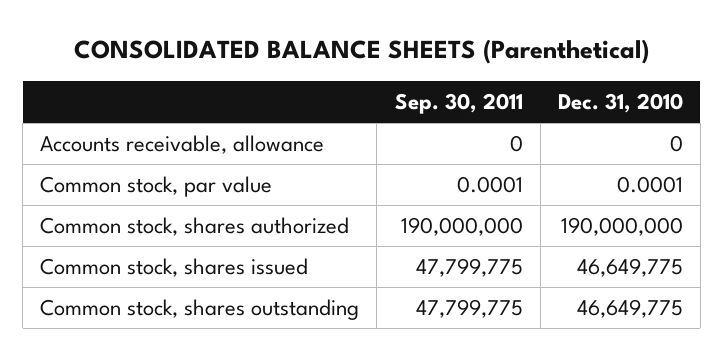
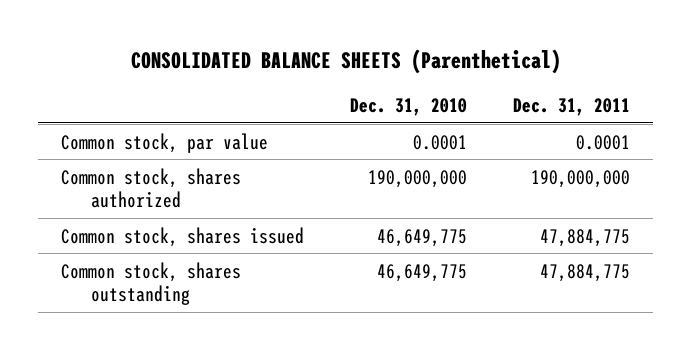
- | Sep. 30, 2011 | Dec. 31, 2010
+ | Dec. 31, 2010 | Dec. 31, 2011
- Accounts receivable, allowance | 0 | 0

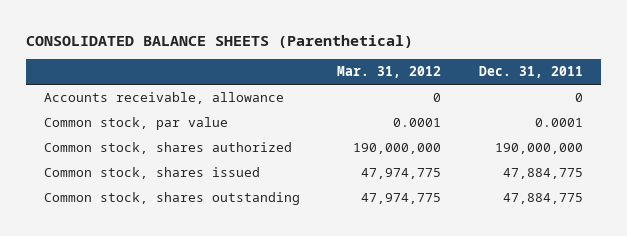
- | Dec. 31, 2010 | Dec. 31, 2011
+ | Mar. 31, 2012 | Dec. 31, 2011
+ Accounts receivable, allowance | 0 | 0

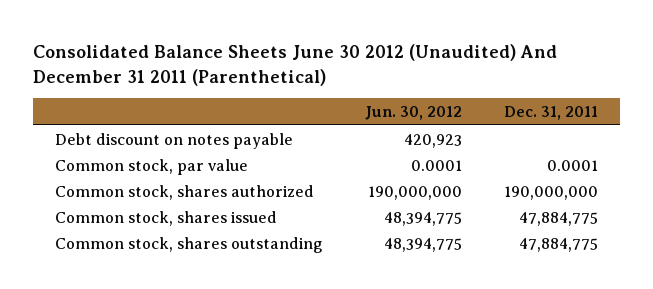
- CONSOLIDATED BALANCE SHEETS (Parenthetical)
+ Consolidated Balance Sheets June 30 2012 (Unaudited) And December 31 2011 (Parenthetical)
- | Mar. 31, 2012 | Dec. 31, 2011
+ | Jun. 30, 2012 | Dec. 31, 2011
- Accounts receivable, allowance | 0 | 0
+ Debt discount on notes payable | 420,923 |

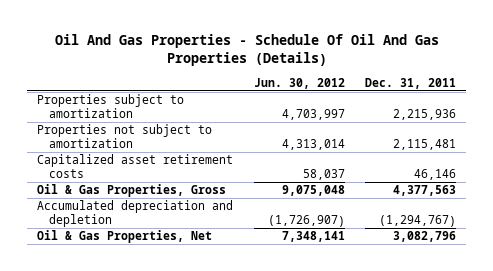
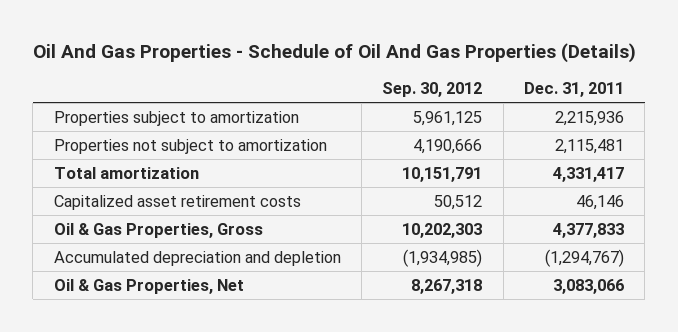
- Oil And Gas Properties - Schedule Of Oil And Gas Properties (Details)
+ Oil And Gas Properties - Schedule of Oil And Gas Properties (Details)
- | Jun. 30, 2012 | Dec. 31, 2011
+ | Sep. 30, 2012 | Dec. 31, 2011
+ Total amortization | 10,151,791 | 4,331,417
- Oil & Gas Properties, Gross | 9,075,048 | 4,377,563
+ Oil & Gas Properties, Gross | 10,202,303 | 4,377,833
- Oil & Gas Properties, Net | 7,348,141 | 3,082,796
+ Oil & Gas Properties, Net | 8,267,318 | 3,083,066

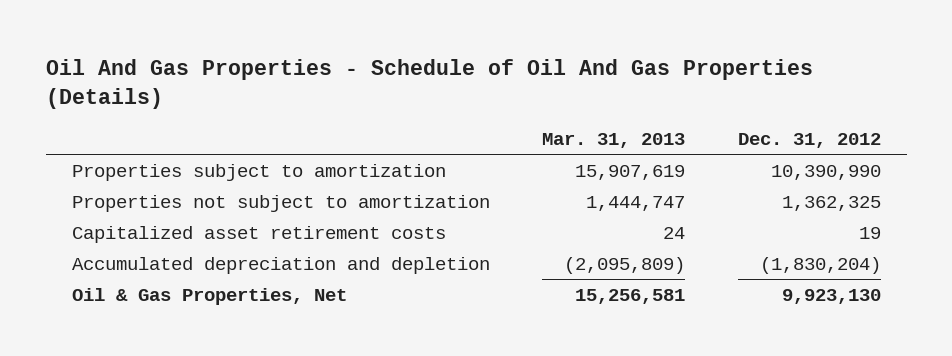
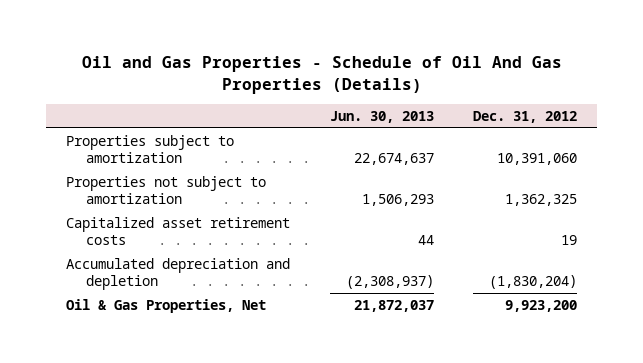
- Oil And Gas Properties - Schedule of Oil And Gas Properties (Details)
+ Oil and Gas Properties - Schedule of Oil And Gas Properties (Details)
- | Mar. 31, 2013 | Dec. 31, 2012
+ | Jun. 30, 2013 | Dec. 31, 2012
- Properties subject to amortization | 15,907,619 | 10,390,990
+ Properties subject to amortization | 22,674,637 | 10,391,060
- Oil & Gas Properties, Net | 15,256,581 | 9,923,130
+ Oil & Gas Properties, Net | 21,872,037 | 9,923,200

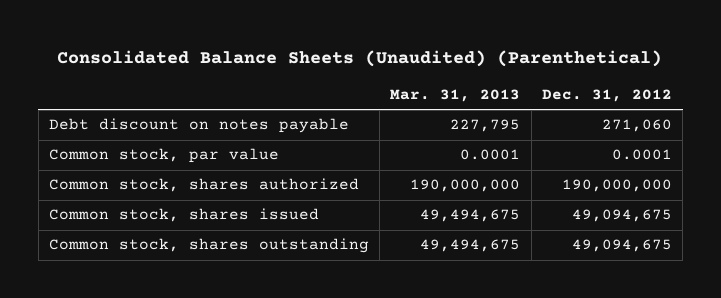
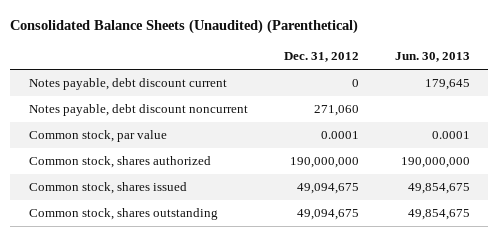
- | Mar. 31, 2013 | Dec. 31, 2012
+ | Dec. 31, 2012 | Jun. 30, 2013
- Debt discount on notes payable | 227,795 | 271,060
+ Notes payable, debt discount current | 0 | 179,645
+ Notes payable, debt discount noncurrent | 271,060 |

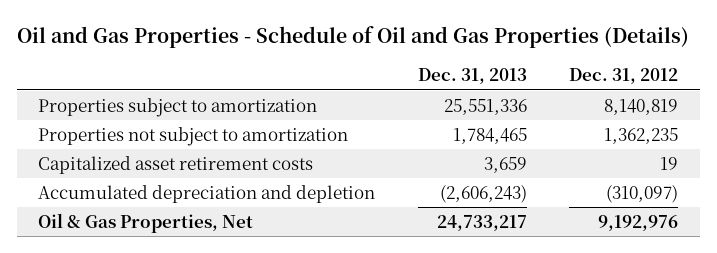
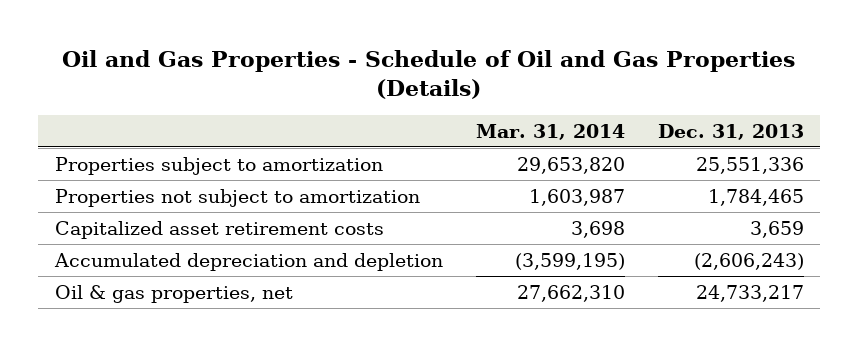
- | Dec. 31, 2013 | Dec. 31, 2012
+ | Mar. 31, 2014 | Dec. 31, 2013
- Oil & Gas Properties, Net | 24,733,217 | 9,192,976
+ Oil & gas properties, net | 27,662,310 | 24,733,217

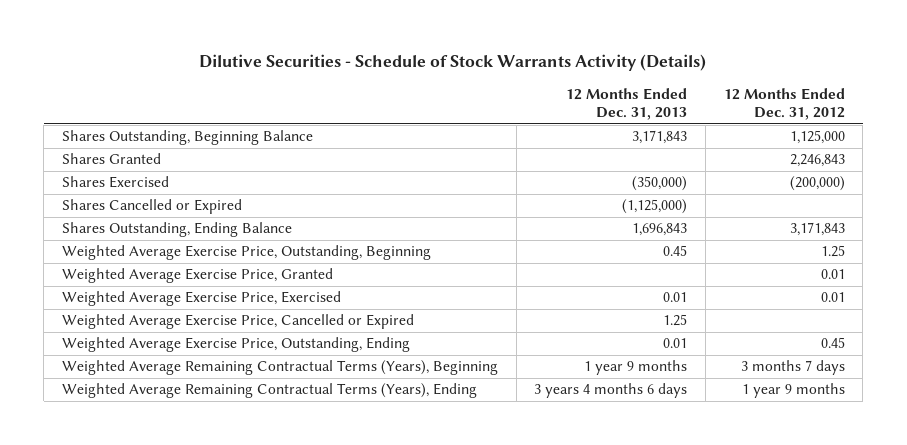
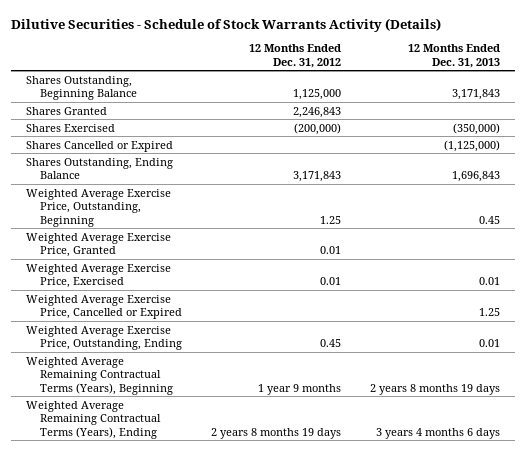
- | 12 Months Ended Dec. 31, 2013 | 12 Months Ended Dec. 31, 2012
+ | 12 Months Ended Dec. 31, 2012 | 12 Months Ended Dec. 31, 2013
- Weighted Average Remaining Contractual Terms (Years), Beginning | 1 year 9 months | 3 months 7 days
- Weighted Average Remaining Contractual Terms (Years), Ending | 3 years 4 months 6 days | 1 year 9 months
+ Weighted Average Remaining Contractual Terms (Years), Beginning | 1 year 9 months | 2 years 8 months 19 days
+ Weighted Average Remaining Contractual Terms (Years), Ending | 2 years 8 months 19 days | 3 years 4 months 6 days

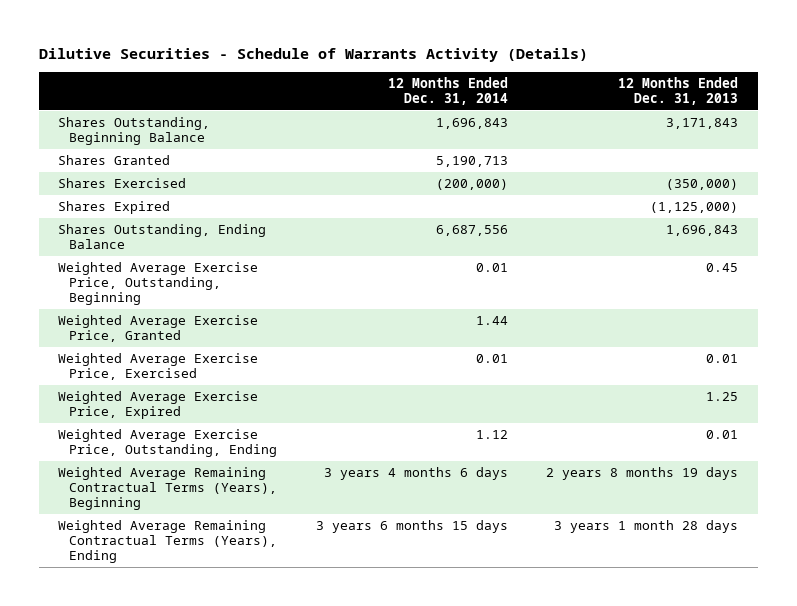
- Dilutive Securities - Schedule of Stock Warrants Activity (Details)
+ Dilutive Securities - Schedule of Warrants Activity (Details)
- | 12 Months Ended Dec. 31, 2012 | 12 Months Ended Dec. 31, 2013
+ | 12 Months Ended Dec. 31, 2014 | 12 Months Ended Dec. 31, 2013
- Shares Cancelled or Expired | | (1,125,000)
+ Shares Expired | | (1,125,000)
- Weighted Average Exercise Price, Cancelled or Expired | | 1.25
+ Weighted Average Exercise Price, Expired | | 1.25
- Weighted Average Remaining Contractual Terms (Years), Ending | 2 years 8 months 19 days | 3 years 4 months 6 days
+ Weighted Average Remaining Contractual Terms (Years), Ending | 3 years 6 months 15 days | 3 years 1 month 28 days

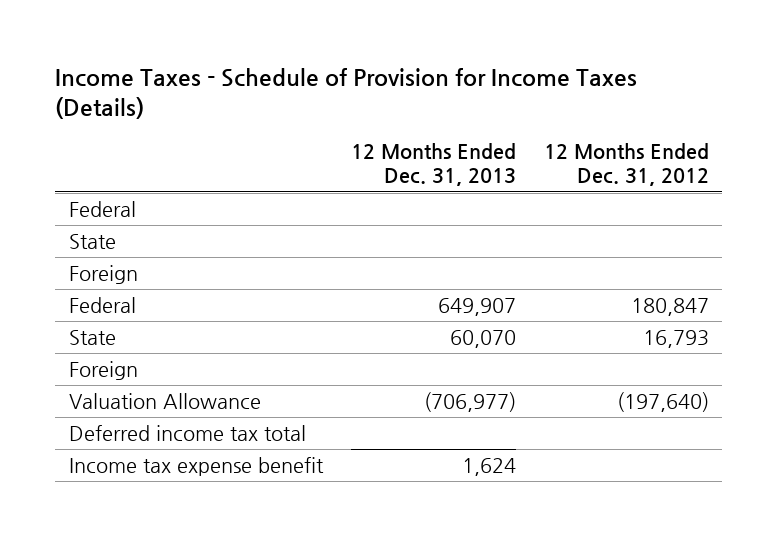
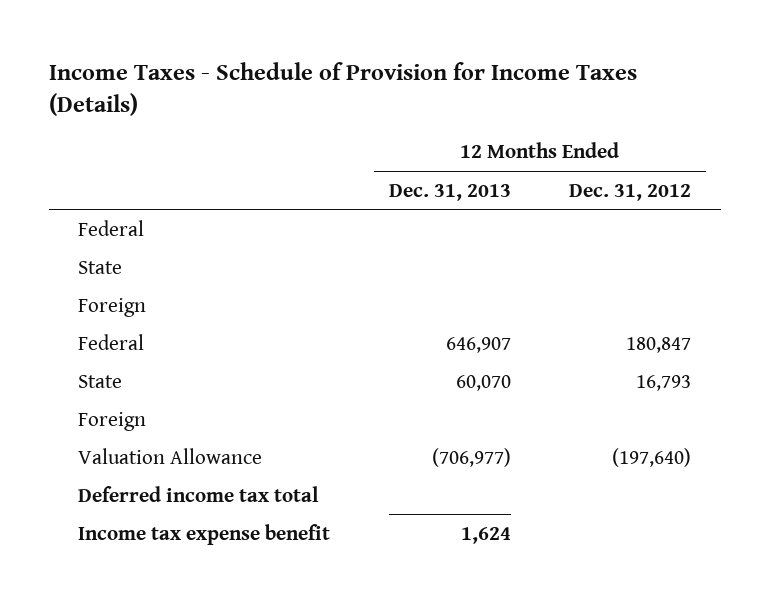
- Federal | 649,907 | 180,847
+ Federal | 646,907 | 180,847

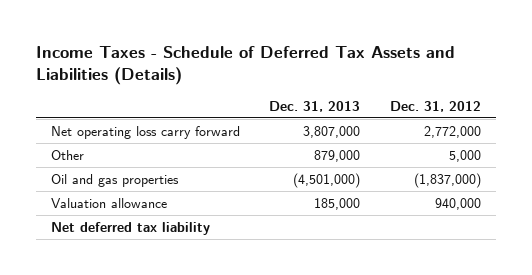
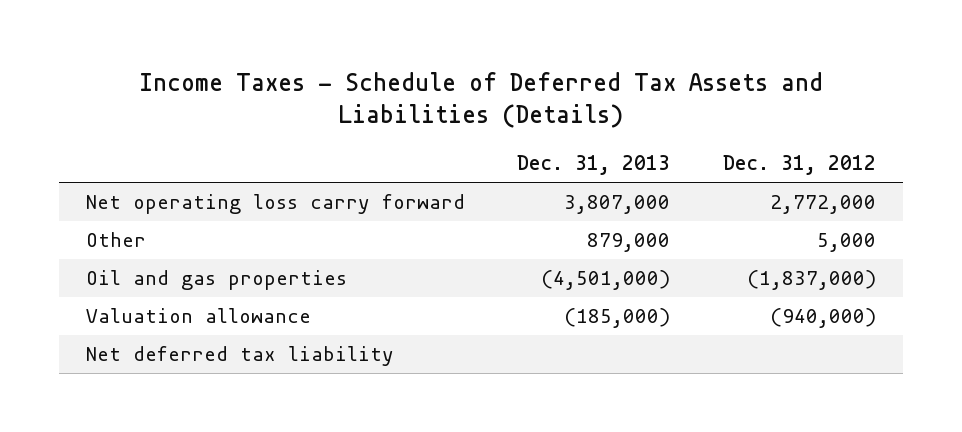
- Valuation allowance | 185,000 | 940,000
+ Valuation allowance | (185,000) | (940,000)

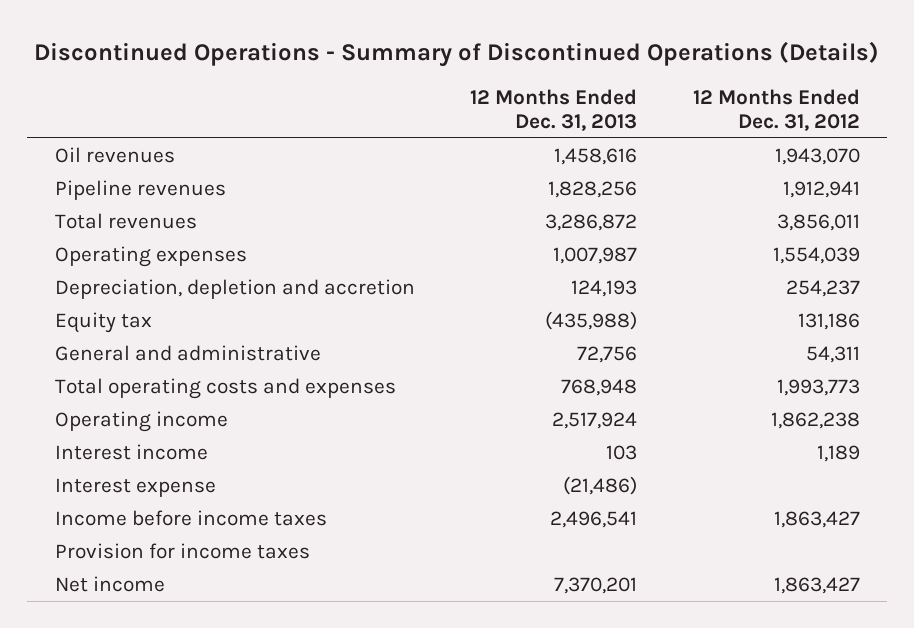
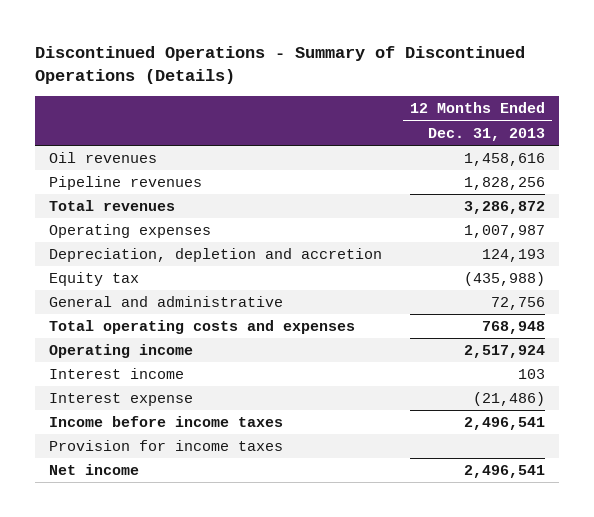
- | 12 Months Ended Dec. 31, 2013 | 12 Months Ended Dec. 31, 2012
+ | 12 Months Ended Dec. 31, 2013
- Net income | 7,370,201 | 1,863,427
+ Net income | 2,496,541

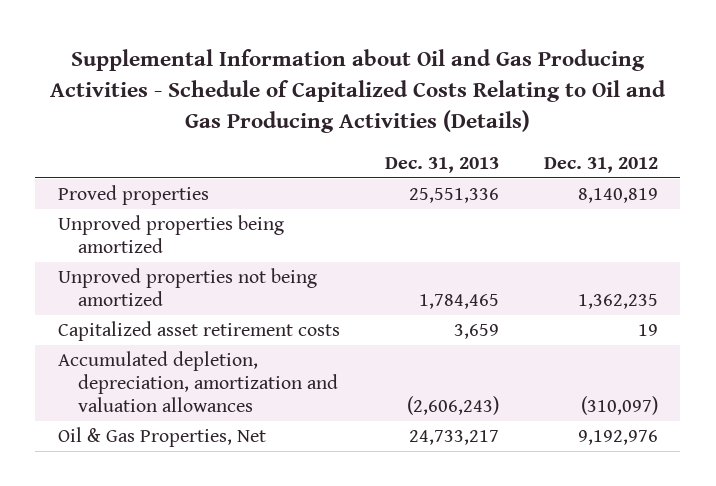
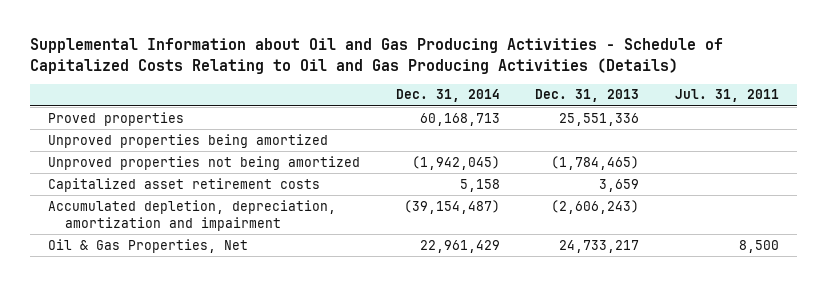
- | Dec. 31, 2013 | Dec. 31, 2012
+ | Dec. 31, 2014 | Dec. 31, 2013 | Jul. 31, 2011
- Unproved properties not being amortized | 1,784,465 | 1,362,235
+ Unproved properties not being amortized | (1,942,045) | (1,784,465) |
- Accumulated depletion, depreciation, amortization and valuation allowances | (2,606,243) | (310,097)
+ Accumulated depletion, depreciation, amortization and impairment | (39,154,487) | (2,606,243) |

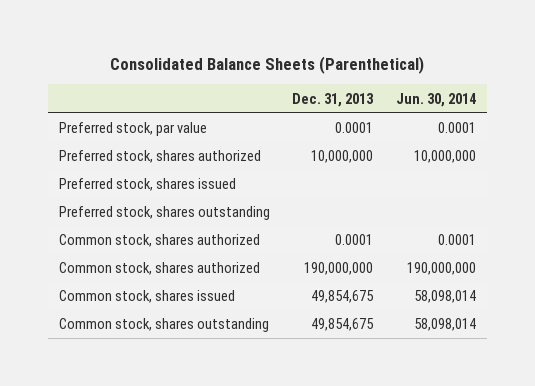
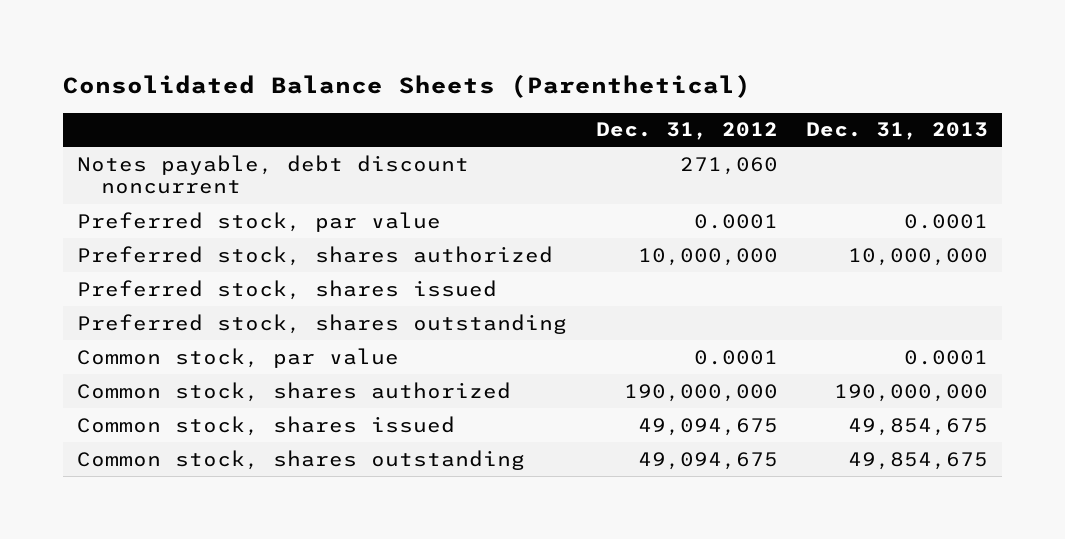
- | Dec. 31, 2013 | Jun. 30, 2014
+ | Dec. 31, 2012 | Dec. 31, 2013
+ Notes payable, debt discount noncurrent | 271,060 |
- Common stock, shares authorized | 0.0001 | 0.0001
+ Common stock, par value | 0.0001 | 0.0001

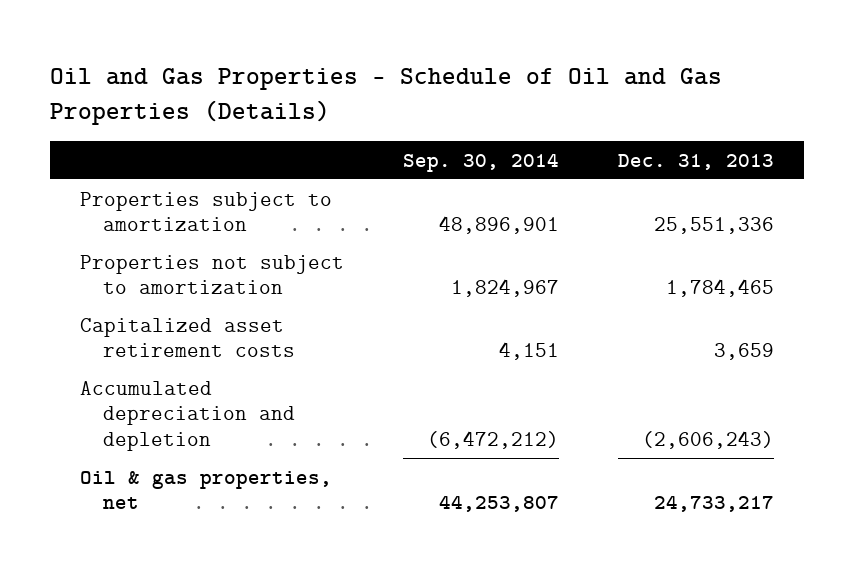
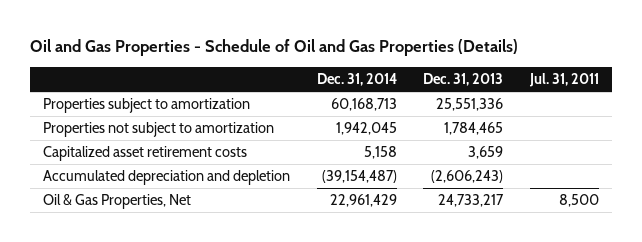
- | Sep. 30, 2014 | Dec. 31, 2013
+ | Dec. 31, 2014 | Dec. 31, 2013 | Jul. 31, 2011
- Oil & gas properties, net | 44,253,807 | 24,733,217
+ Oil & Gas Properties, Net | 22,961,429 | 24,733,217 | 8,500

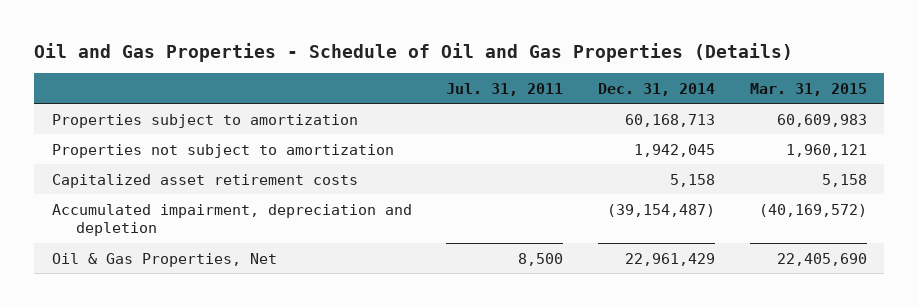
- | Dec. 31, 2014 | Dec. 31, 2013 | Jul. 31, 2011
+ | Jul. 31, 2011 | Dec. 31, 2014 | Mar. 31, 2015
- Accumulated depreciation and depletion | (39,154,487) | (2,606,243) |
+ Accumulated impairment, depreciation and depletion | | (39,154,487) | (40,169,572)

